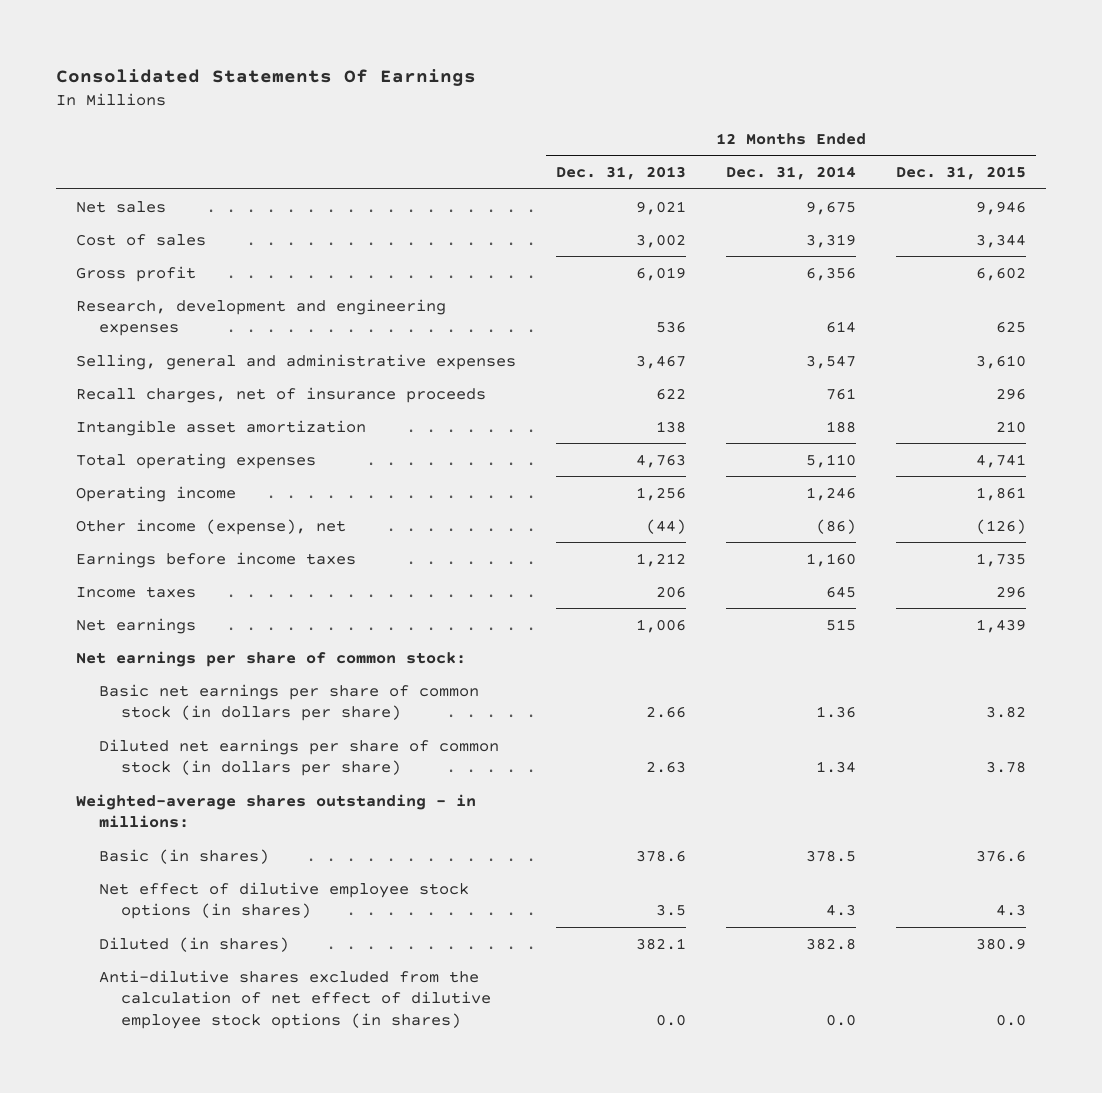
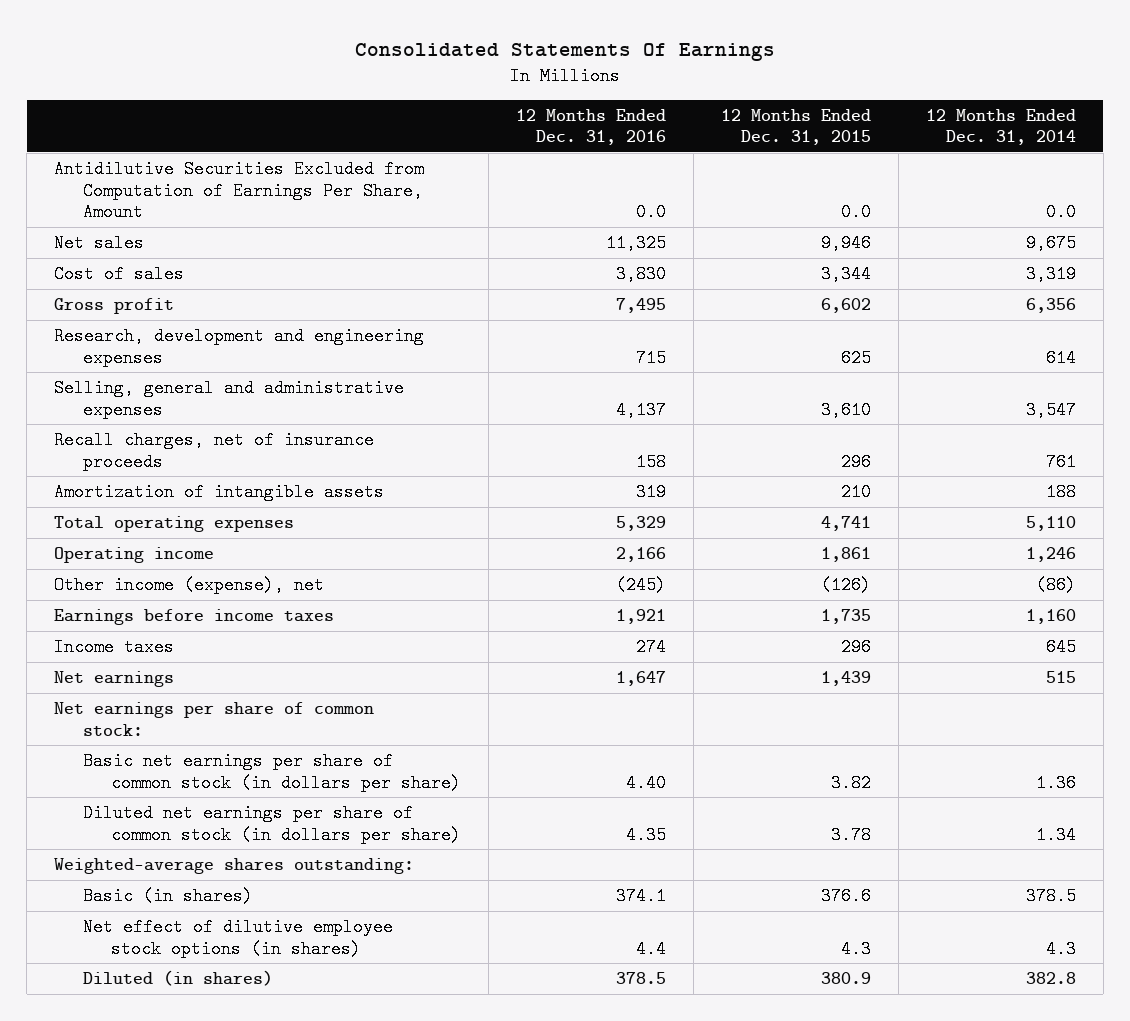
- | 12 Months Ended Dec. 31, 2013 | 12 Months Ended Dec. 31, 2014 | 12 Months Ended Dec. 31, 2015
+ | 12 Months Ended Dec. 31, 2016 | 12 Months Ended Dec. 31, 2015 | 12 Months Ended Dec. 31, 2014
+ Antidilutive Securities Excluded from Computation of Earnings Per Share, Amount | 0.0 | 0.0 | 0.0
- Intangible asset amortization | 138 | 188 | 210
+ Amortization of intangible assets | 319 | 210 | 188
- Weighted-average shares outstanding - in millions:
+ Weighted-average shares outstanding:
- Anti-dilutive shares excluded from the calculation of net effect of dilutive employee stock options (in shares) | 0.0 | 0.0 | 0.0

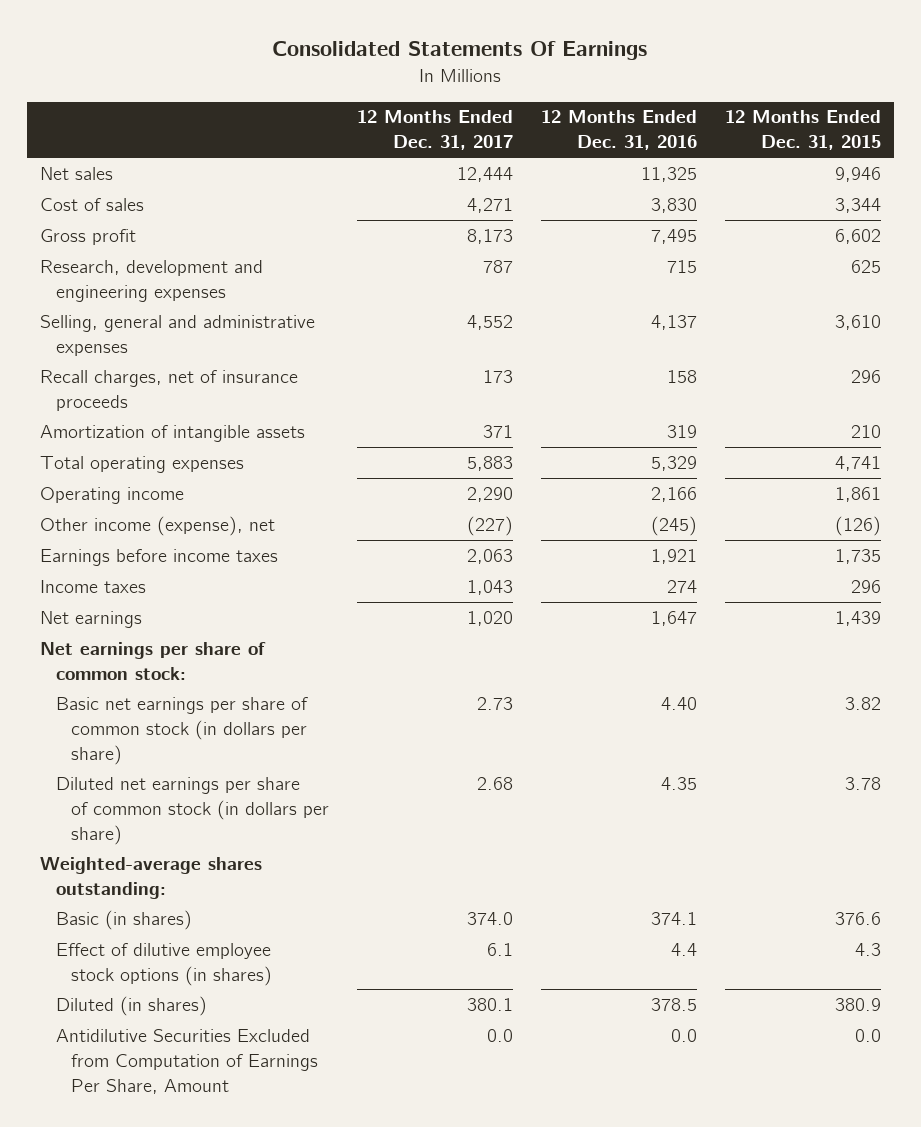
- | 12 Months Ended Dec. 31, 2016 | 12 Months Ended Dec. 31, 2015 | 12 Months Ended Dec. 31, 2014
+ | 12 Months Ended Dec. 31, 2017 | 12 Months Ended Dec. 31, 2016 | 12 Months Ended Dec. 31, 2015
- Net effect of dilutive employee stock options (in shares) | 4.4 | 4.3 | 4.3
+ Effect of dilutive employee stock options (in shares) | 6.1 | 4.4 | 4.3
moved down: Antidilutive Securities Excluded from Computation of Earnings Per Share, Amount | 0.0 | 0.0 | 0.0

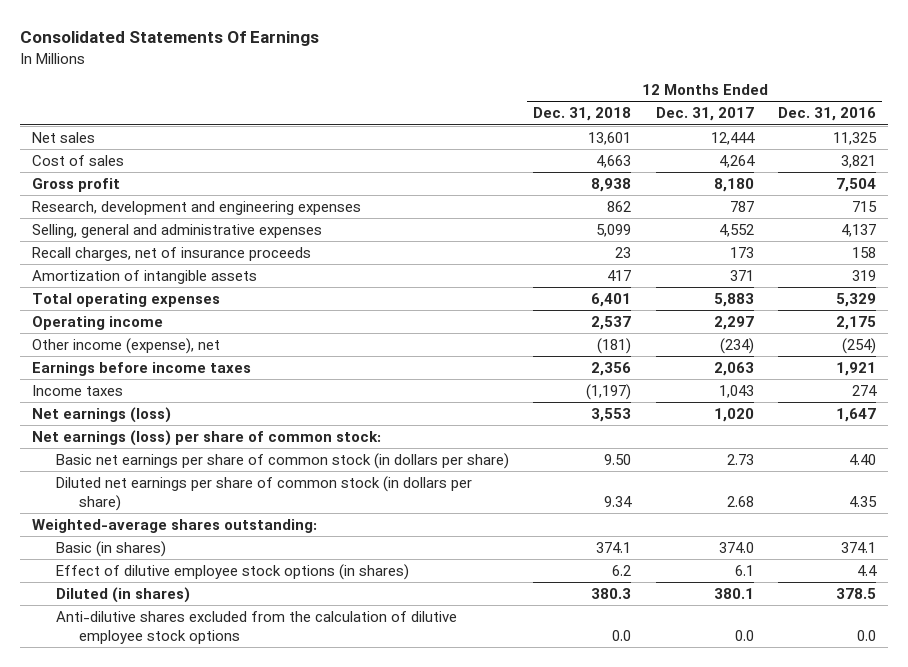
- | 12 Months Ended Dec. 31, 2017 | 12 Months Ended Dec. 31, 2016 | 12 Months Ended Dec. 31, 2015
+ | 12 Months Ended Dec. 31, 2018 | 12 Months Ended Dec. 31, 2017 | 12 Months Ended Dec. 31, 2016
- Cost of sales | 4,271 | 3,830 | 3,344
- Gross profit | 8,173 | 7,495 | 6,602
+ Cost of sales | 4,663 | 4,264 | 3,821
+ Gross profit | 8,938 | 8,180 | 7,504
- Operating income | 2,290 | 2,166 | 1,861
- Other income (expense), net | (227) | (245) | (126)
+ Operating income | 2,537 | 2,297 | 2,175
+ Other income (expense), net | (181) | (234) | (254)
- Net earnings | 1,020 | 1,647 | 1,439
- Net earnings per share of common stock:
+ Net earnings (loss) | 3,553 | 1,020 | 1,647
+ Net earnings (loss) per share of common stock:
- Antidilutive Securities Excluded from Computation of Earnings Per Share, Amount | 0.0 | 0.0 | 0.0
+ Anti-dilutive shares excluded from the calculation of dilutive employee stock options | 0.0 | 0.0 | 0.0

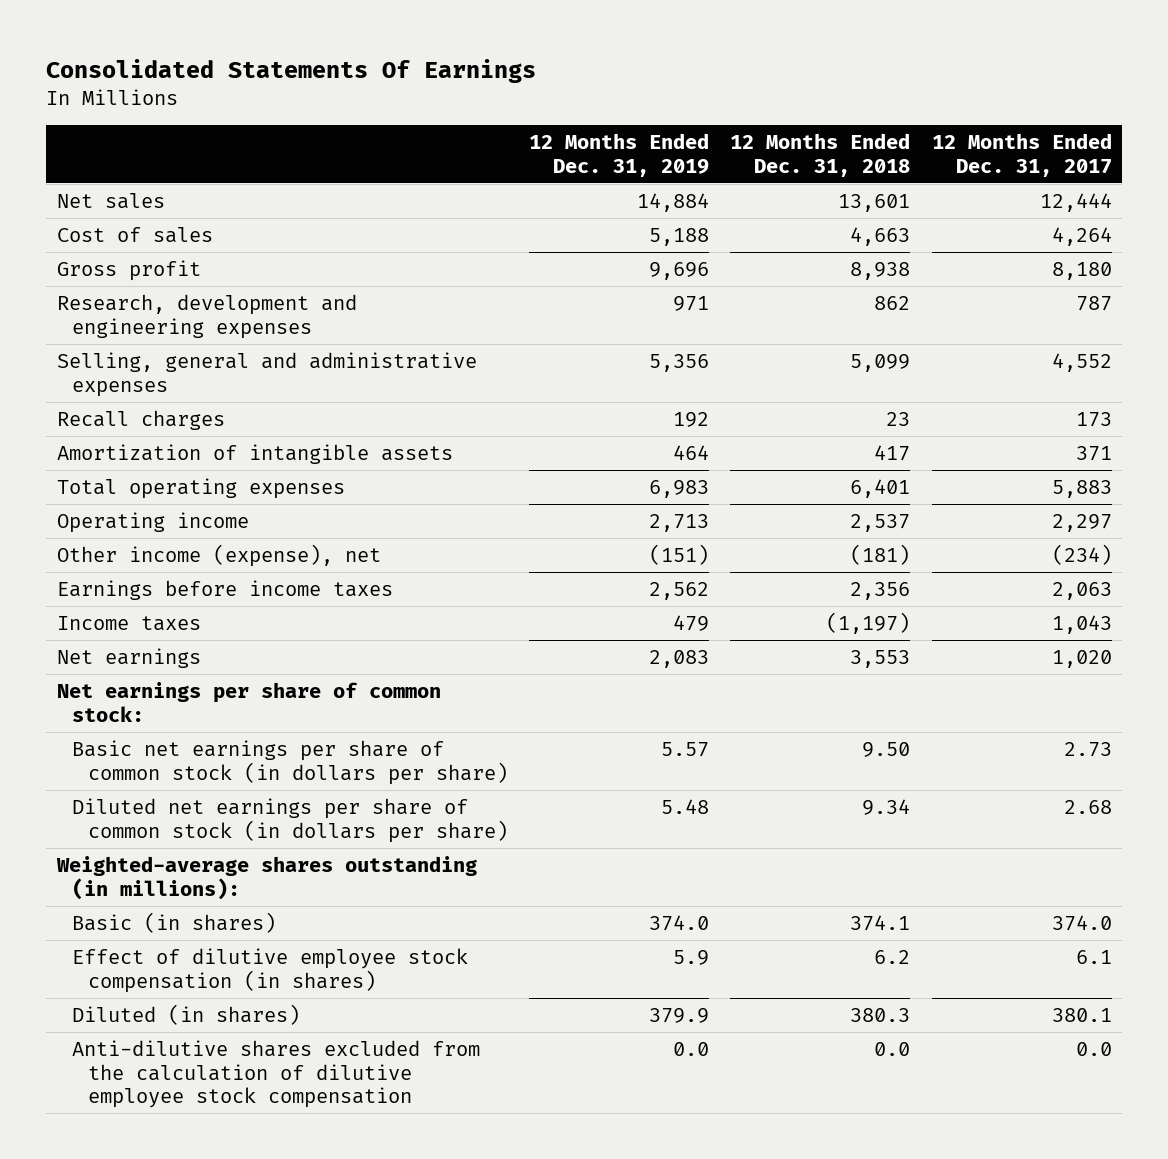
- | 12 Months Ended Dec. 31, 2018 | 12 Months Ended Dec. 31, 2017 | 12 Months Ended Dec. 31, 2016
+ | 12 Months Ended Dec. 31, 2019 | 12 Months Ended Dec. 31, 2018 | 12 Months Ended Dec. 31, 2017
- Recall charges, net of insurance proceeds | 23 | 173 | 158
+ Recall charges | 192 | 23 | 173
- Net earnings (loss) | 3,553 | 1,020 | 1,647
- Net earnings (loss) per share of common stock:
+ Net earnings | 2,083 | 3,553 | 1,020
+ Net earnings per share of common stock:
- Weighted-average shares outstanding:
+ Weighted-average shares outstanding (in millions):
- Effect of dilutive employee stock options (in shares) | 6.2 | 6.1 | 4.4
+ Effect of dilutive employee stock compensation (in shares) | 5.9 | 6.2 | 6.1
- Anti-dilutive shares excluded from the calculation of dilutive employee stock options | 0.0 | 0.0 | 0.0
+ Anti-dilutive shares excluded from the calculation of dilutive employee stock compensation | 0.0 | 0.0 | 0.0

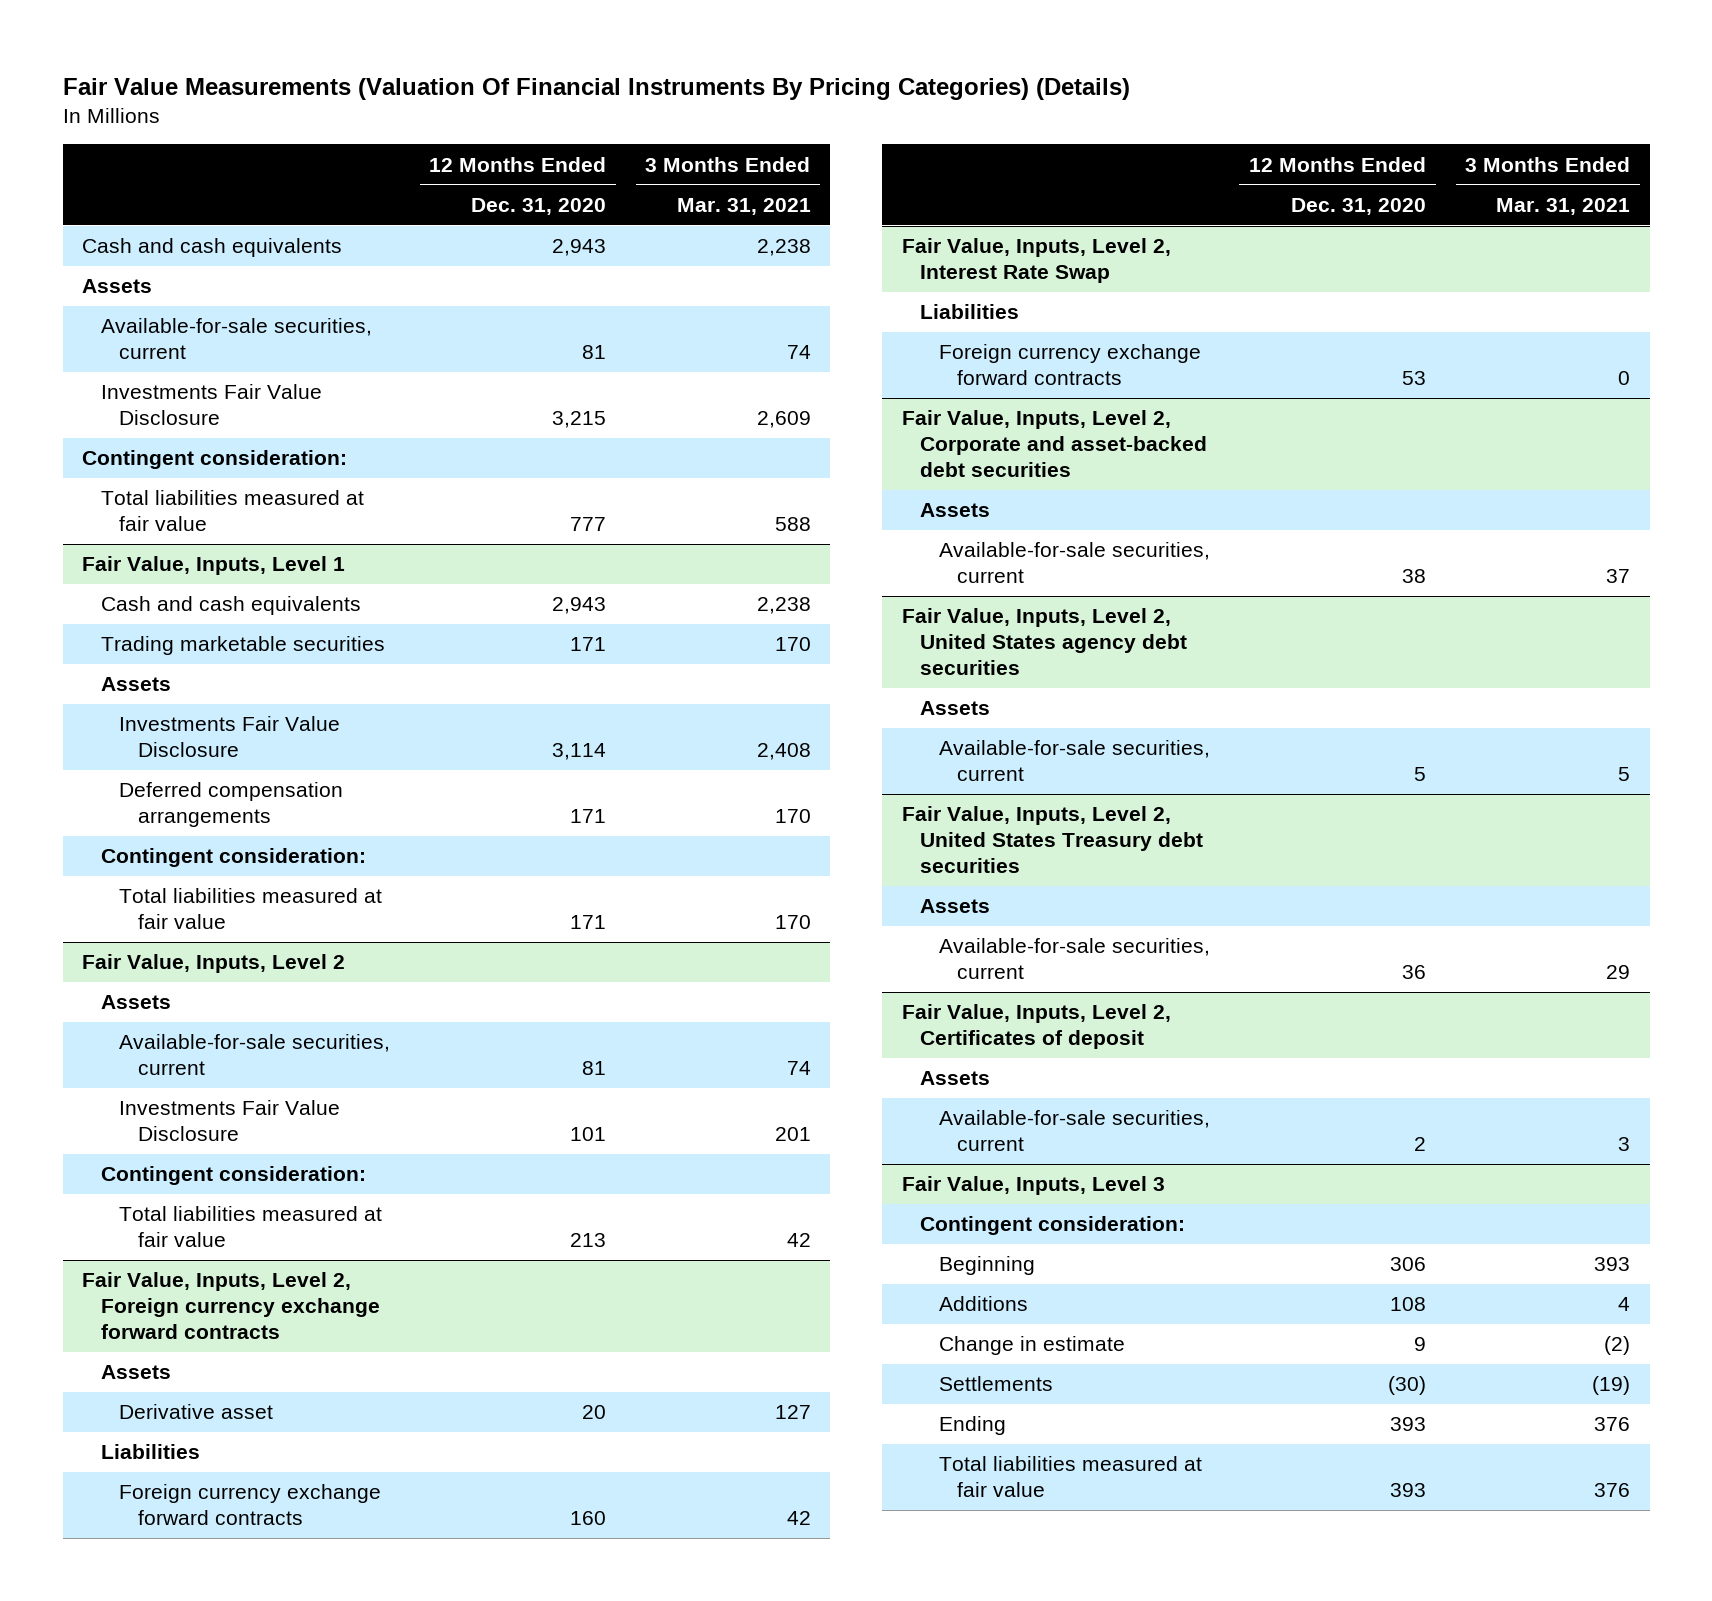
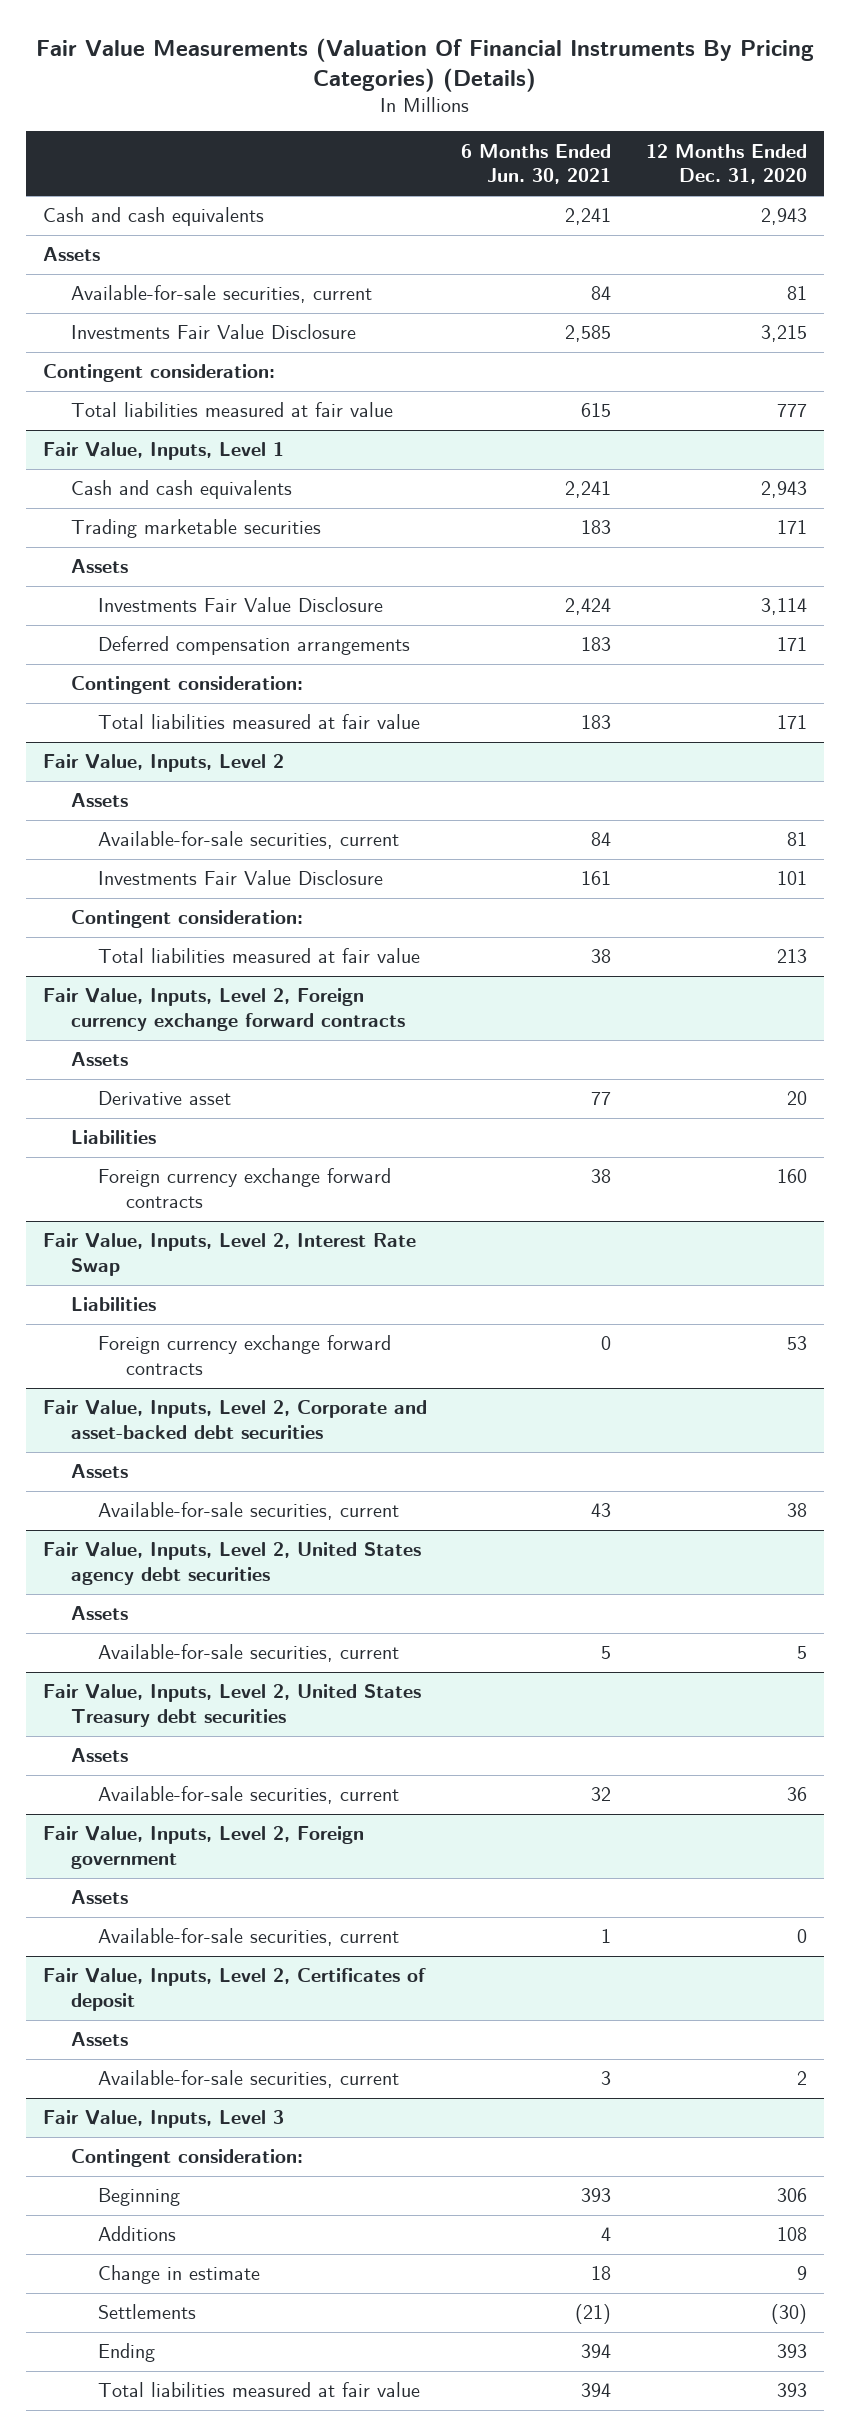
- | 12 Months Ended Dec. 31, 2020 | 3 Months Ended Mar. 31, 2021
+ | 6 Months Ended Jun. 30, 2021 | 12 Months Ended Dec. 31, 2020
+ Fair Value, Inputs, Level 2, Foreign government
+ Assets
+ Available-for-sale securities, current | 1 | 0

